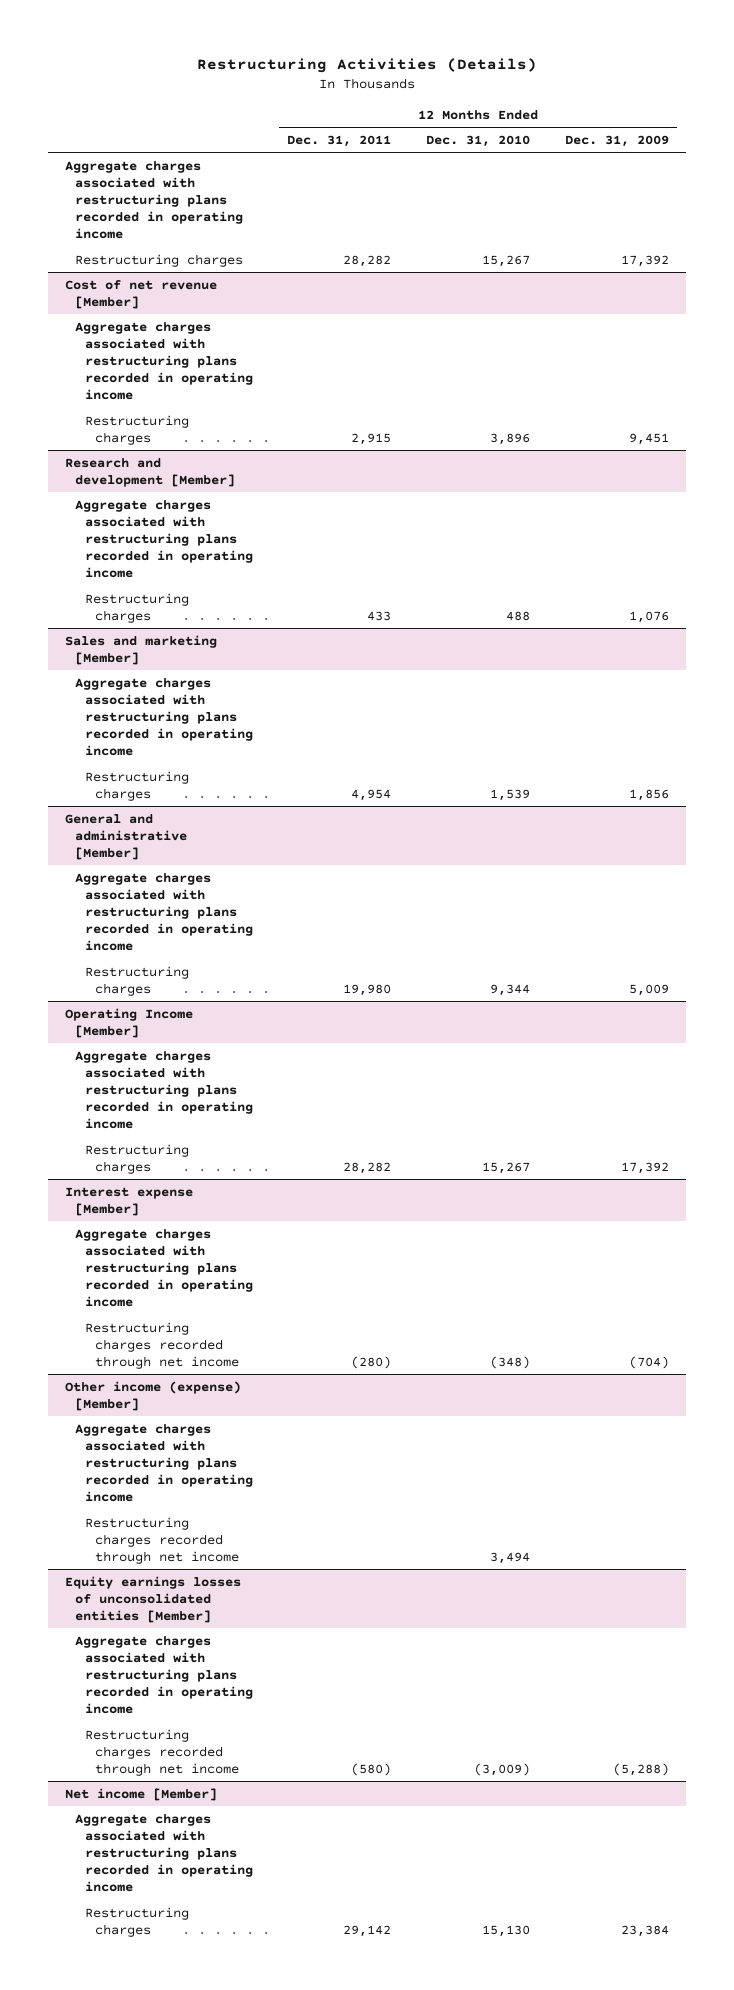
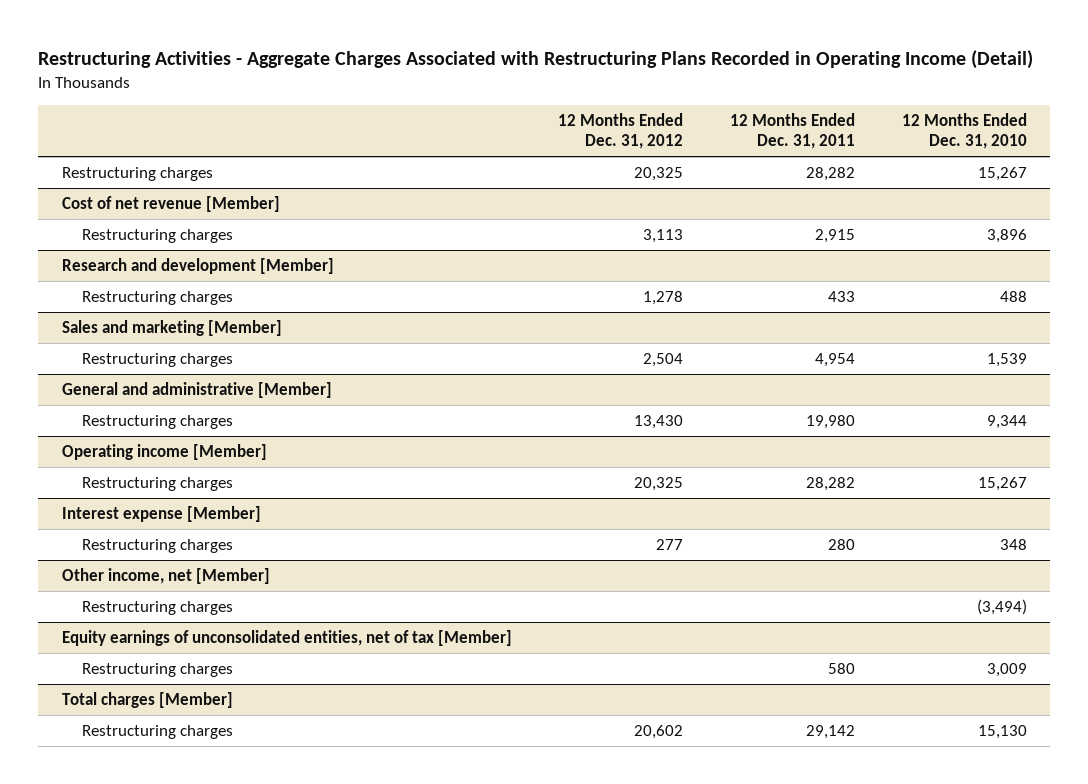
- Restructuring Activities (Details)
+ Restructuring Activities - Aggregate Charges Associated with Restructuring Plans Recorded in Operating Income (Detail)
- | 12 Months Ended Dec. 31, 2011 | 12 Months Ended Dec. 31, 2010 | 12 Months Ended Dec. 31, 2009
+ | 12 Months Ended Dec. 31, 2012 | 12 Months Ended Dec. 31, 2011 | 12 Months Ended Dec. 31, 2010
- Aggregate charges associated with restructuring plans recorded in operating income
@ Cost of net revenue [Member]
- Aggregate charges associated with restructuring plans recorded in operating income
@ Research and development [Member]
- Aggregate charges associated with restructuring plans recorded in operating income
@ Sales and marketing [Member]
- Aggregate charges associated with restructuring plans recorded in operating income
@ General and administrative [Member]
- Aggregate charges associated with restructuring plans recorded in operating income
- Operating Income [Member]
- Aggregate charges associated with restructuring plans recorded in operating income
+ Operating income [Member]
@ Interest expense [Member]
- Aggregate charges associated with restructuring plans recorded in operating income
- Restructuring charges recorded through net income | (280) | (348) | (704)
- Other income (expense) [Member]
- Aggregate charges associated with restructuring plans recorded in operating income
- Restructuring charges recorded through net income | | 3,494 |
- Equity earnings losses of unconsolidated entities [Member]
- Aggregate charges associated with restructuring plans recorded in operating income
- Restructuring charges recorded through net income | (580) | (3,009) | (5,288)
- Net income [Member]
- Aggregate charges associated with restructuring plans recorded in operating income
@ Interest expense [Member]
+ Restructuring charges | 277 | 280 | 348
+ Other income, net [Member]
+ Restructuring charges | | | (3,494)
+ Equity earnings of unconsolidated entities, net of tax [Member]
+ Restructuring charges | | 580 | 3,009
+ Total charges [Member]

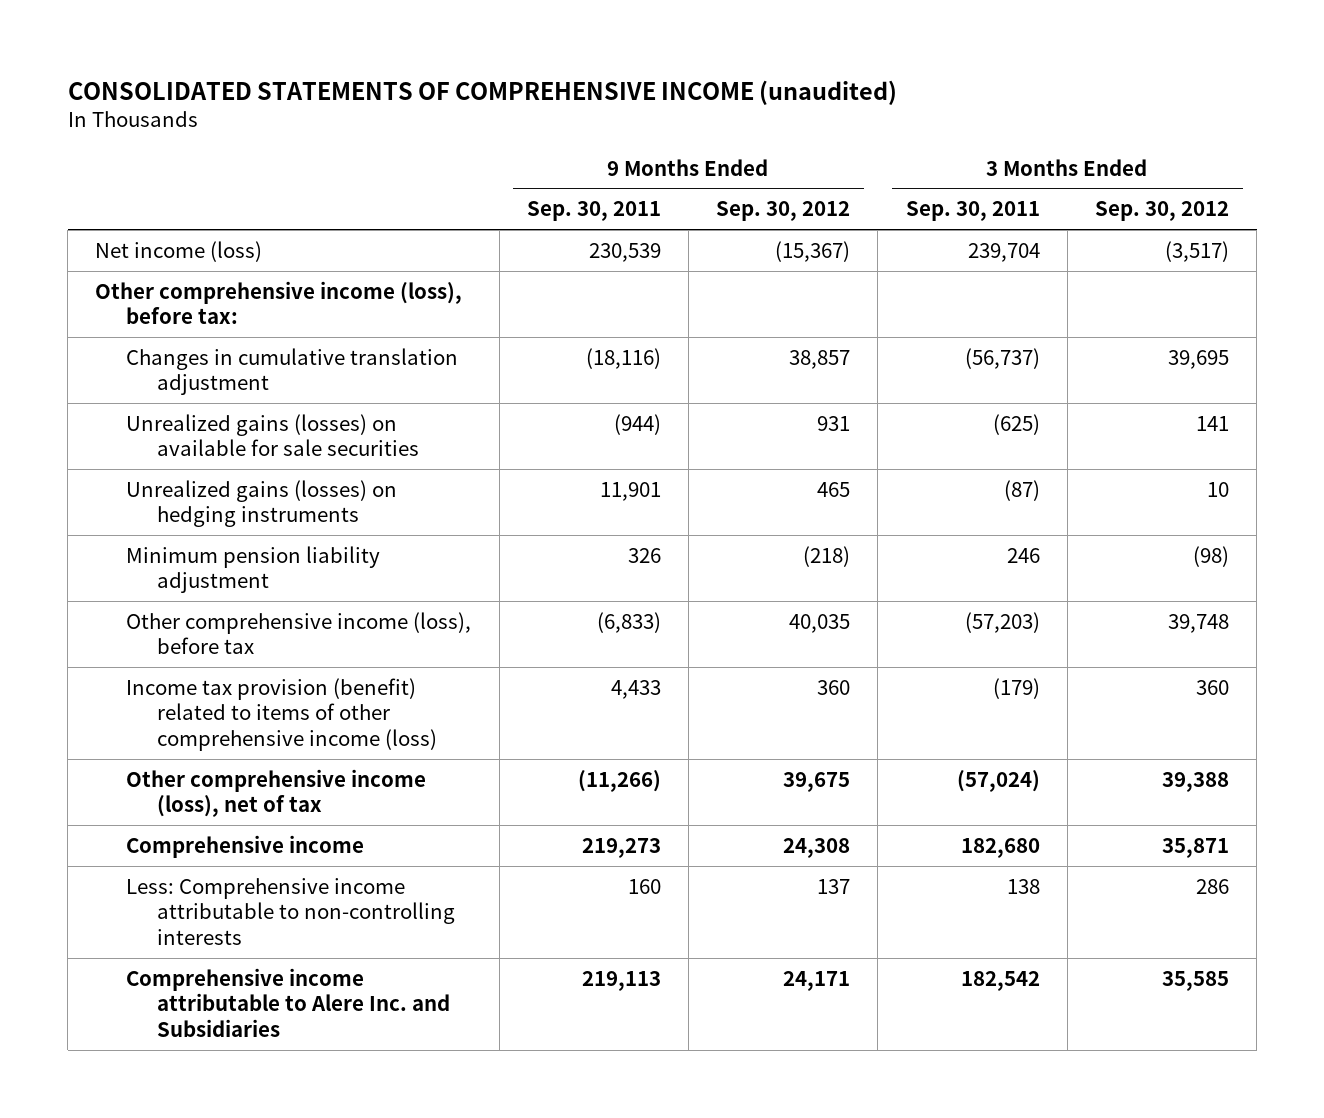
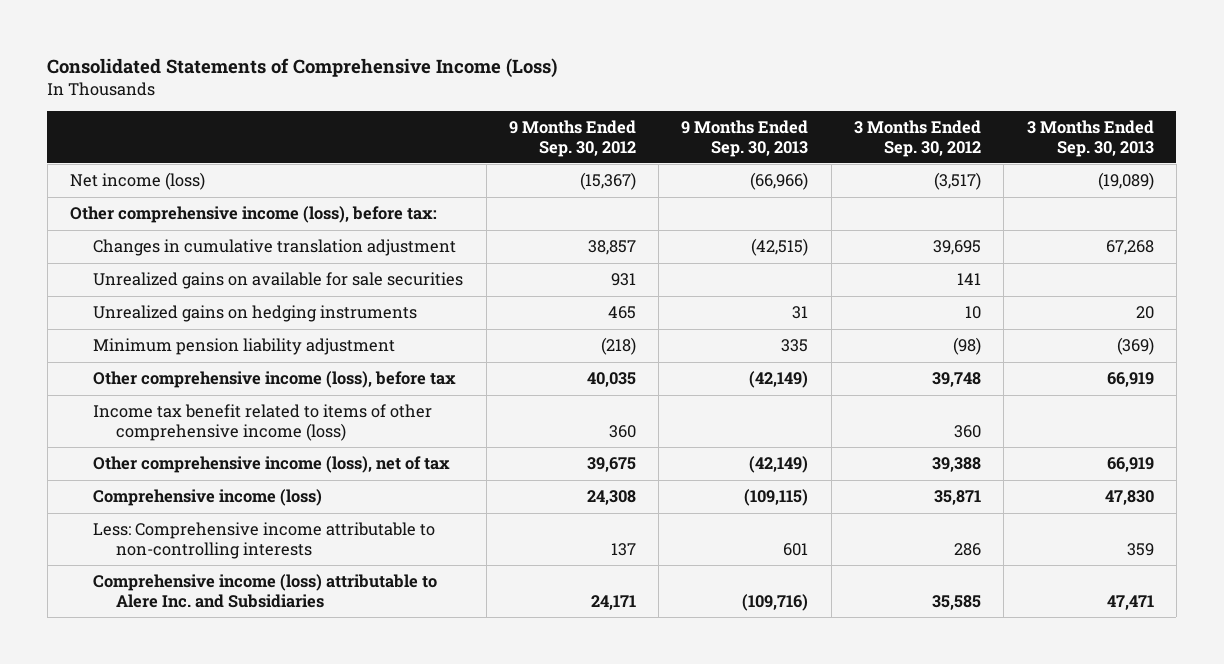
- CONSOLIDATED STATEMENTS OF COMPREHENSIVE INCOME (unaudited)
+ Consolidated Statements of Comprehensive Income (Loss)
- | 9 Months Ended Sep. 30, 2011 | 9 Months Ended Sep. 30, 2012 | 3 Months Ended Sep. 30, 2011 | 3 Months Ended Sep. 30, 2012
+ | 9 Months Ended Sep. 30, 2012 | 9 Months Ended Sep. 30, 2013 | 3 Months Ended Sep. 30, 2012 | 3 Months Ended Sep. 30, 2013
- Unrealized gains (losses) on available for sale securities | (944) | 931 | (625) | 141
- Unrealized gains (losses) on hedging instruments | 11,901 | 465 | (87) | 10
+ Unrealized gains on available for sale securities | 931 | | 141 |
+ Unrealized gains on hedging instruments | 465 | 31 | 10 | 20
- Income tax provision (benefit) related to items of other comprehensive income (loss) | 4,433 | 360 | (179) | 360
+ Income tax benefit related to items of other comprehensive income (loss) | 360 | | 360 |
- Comprehensive income | 219,273 | 24,308 | 182,680 | 35,871
+ Comprehensive income (loss) | 24,308 | (109,115) | 35,871 | 47,830
- Comprehensive income attributable to Alere Inc. and Subsidiaries | 219,113 | 24,171 | 182,542 | 35,585
+ Comprehensive income (loss) attributable to Alere Inc. and Subsidiaries | 24,171 | (109,716) | 35,585 | 47,471

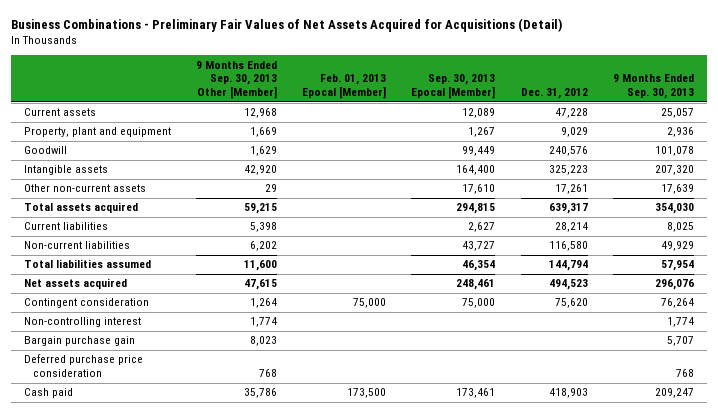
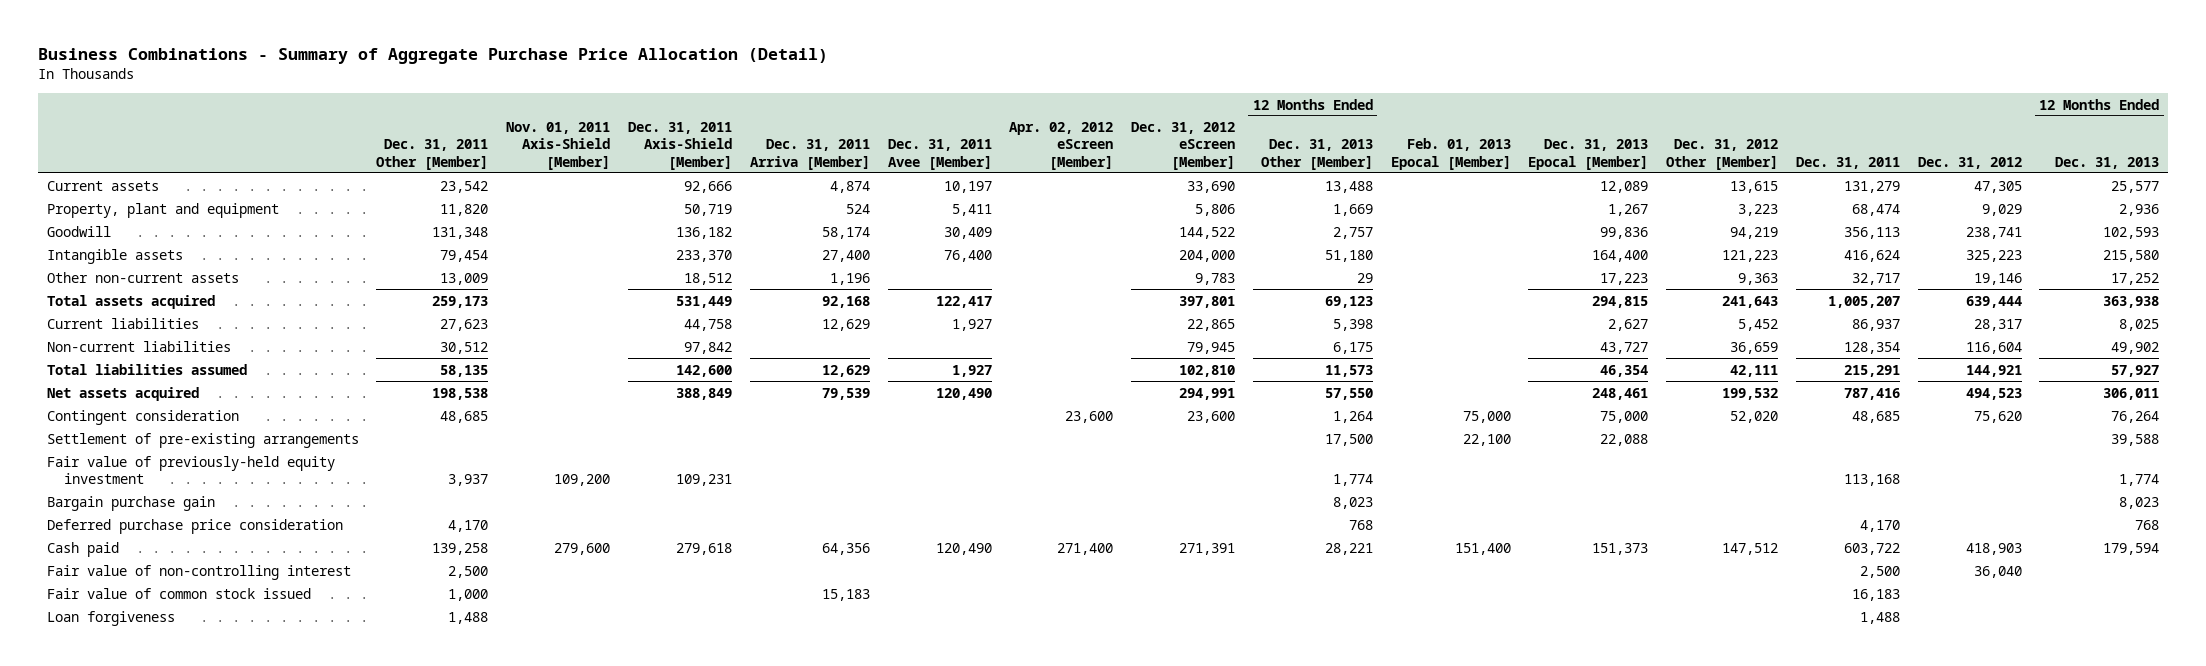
- Business Combinations - Preliminary Fair Values of Net Assets Acquired for Acquisitions (Detail)
+ Business Combinations - Summary of Aggregate Purchase Price Allocation (Detail)
- | 9 Months Ended Sep. 30, 2013 Other [Member] | Feb. 01, 2013 Epocal [Member] | Sep. 30, 2013 Epocal [Member] | Dec. 31, 2012 | 9 Months Ended Sep. 30, 2013
+ | Dec. 31, 2011 Other [Member] | Nov. 01, 2011 Axis-Shield [Member] | Dec. 31, 2011 Axis-Shield [Member] | Dec. 31, 2011 Arriva [Member] | Dec. 31, 2011 Avee [Member] | Apr. 02, 2012 eScreen [Member] | Dec. 31, 2012 eScreen [Member] | 12 Months Ended Dec. 31, 2013 Other [Member] | Feb. 01, 2013 Epocal [Member] | Dec. 31, 2013 Epocal [Member] | Dec. 31, 2012 Other [Member] | Dec. 31, 2011 | Dec. 31, 2012 | 12 Months Ended Dec. 31, 2013
- Current assets | 12,968 | | 12,089 | 47,228 | 25,057
+ Current assets | 23,542 | | 92,666 | 4,874 | 10,197 | | 33,690 | 13,488 | | 12,089 | 13,615 | 131,279 | 47,305 | 25,577
- Goodwill | 1,629 | | 99,449 | 240,576 | 101,078
+ Goodwill | 131,348 | | 136,182 | 58,174 | 30,409 | | 144,522 | 2,757 | | 99,836 | 94,219 | 356,113 | 238,741 | 102,593
- Other non-current assets | 29 | | 17,610 | 17,261 | 17,639
- Total assets acquired | 59,215 | | 294,815 | 639,317 | 354,030
- Current liabilities | 5,398 | | 2,627 | 28,214 | 8,025
- Non-current liabilities | 6,202 | | 43,727 | 116,580 | 49,929
- Total liabilities assumed | 11,600 | | 46,354 | 144,794 | 57,954
+ Other non-current assets | 13,009 | | 18,512 | 1,196 | | | 9,783 | 29 | | 17,223 | 9,363 | 32,717 | 19,146 | 17,252
+ Total assets acquired | 259,173 | | 531,449 | 92,168 | 122,417 | | 397,801 | 69,123 | | 294,815 | 241,643 | 1,005,207 | 639,444 | 363,938
+ Current liabilities | 27,623 | | 44,758 | 12,629 | 1,927 | | 22,865 | 5,398 | | 2,627 | 5,452 | 86,937 | 28,317 | 8,025
+ Non-current liabilities | 30,512 | | 97,842 | | | | 79,945 | 6,175 | | 43,727 | 36,659 | 128,354 | 116,604 | 49,902
+ Total liabilities assumed | 58,135 | | 142,600 | 12,629 | 1,927 | | 102,810 | 11,573 | | 46,354 | 42,111 | 215,291 | 144,921 | 57,927
- Non-controlling interest | 1,774 | | | | 1,774
+ Settlement of pre-existing arrangements | | | | | | | | 17,500 | 22,100 | 22,088 | | | | 39,588
+ Fair value of previously-held equity investment | 3,937 | 109,200 | 109,231 | | | | | 1,774 | | | | 113,168 | | 1,774
- Cash paid | 35,786 | 173,500 | 173,461 | 418,903 | 209,247
+ Cash paid | 139,258 | 279,600 | 279,618 | 64,356 | 120,490 | 271,400 | 271,391 | 28,221 | 151,400 | 151,373 | 147,512 | 603,722 | 418,903 | 179,594
+ Fair value of non-controlling interest | 2,500 | | | | | | | | | | | 2,500 | 36,040 |
+ Fair value of common stock issued | 1,000 | | | 15,183 | | | | | | | | 16,183 | |
+ Loan forgiveness | 1,488 | | | | | | | | | | | 1,488 | |

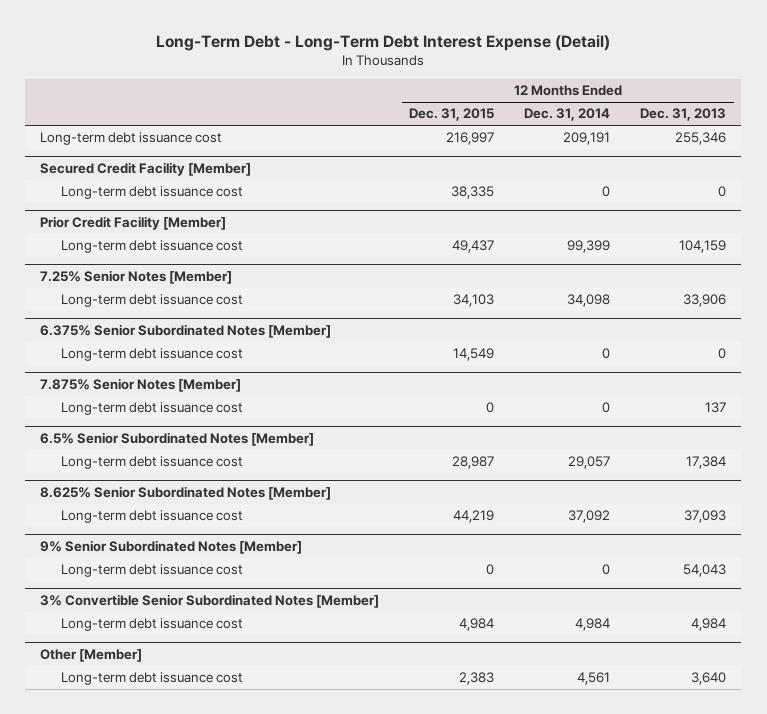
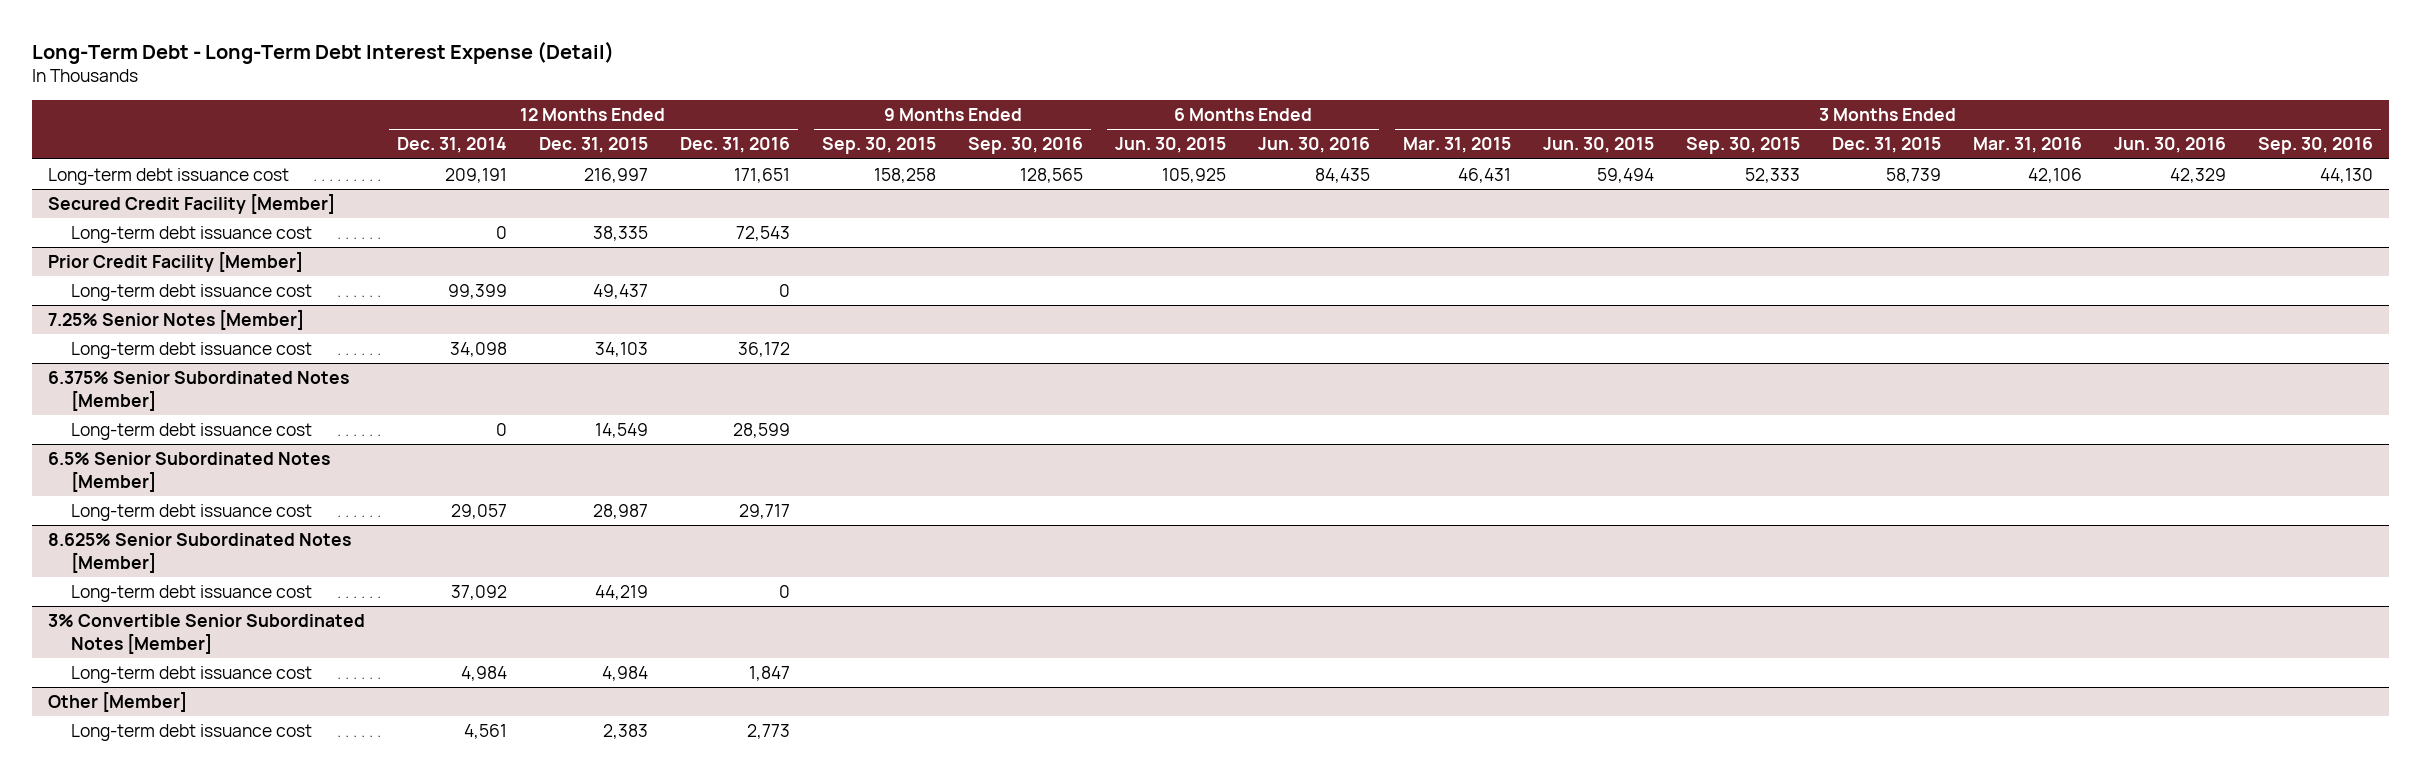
- | 12 Months Ended Dec. 31, 2015 | 12 Months Ended Dec. 31, 2014 | 12 Months Ended Dec. 31, 2013
+ | 12 Months Ended Dec. 31, 2014 | 12 Months Ended Dec. 31, 2015 | 12 Months Ended Dec. 31, 2016 | 9 Months Ended Sep. 30, 2015 | 9 Months Ended Sep. 30, 2016 | 6 Months Ended Jun. 30, 2015 | 6 Months Ended Jun. 30, 2016 | 3 Months Ended Mar. 31, 2015 | 3 Months Ended Jun. 30, 2015 | 3 Months Ended Sep. 30, 2015 | 3 Months Ended Dec. 31, 2015 | 3 Months Ended Mar. 31, 2016 | 3 Months Ended Jun. 30, 2016 | 3 Months Ended Sep. 30, 2016
- 7.875% Senior Notes [Member]
- Long-term debt issuance cost | 0 | 0 | 137
- 9% Senior Subordinated Notes [Member]
- Long-term debt issuance cost | 0 | 0 | 54,043

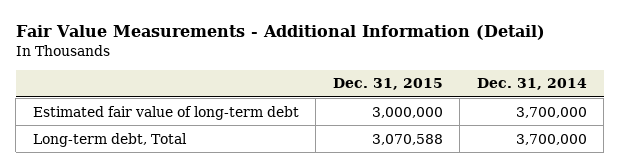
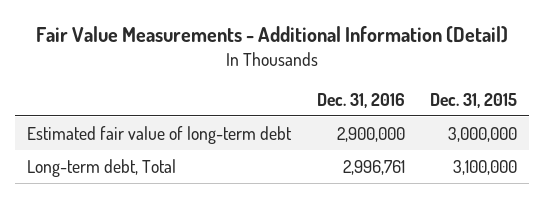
- | Dec. 31, 2015 | Dec. 31, 2014
+ | Dec. 31, 2016 | Dec. 31, 2015
- Long-term debt, Total | 3,070,588 | 3,700,000
+ Long-term debt, Total | 2,996,761 | 3,100,000

